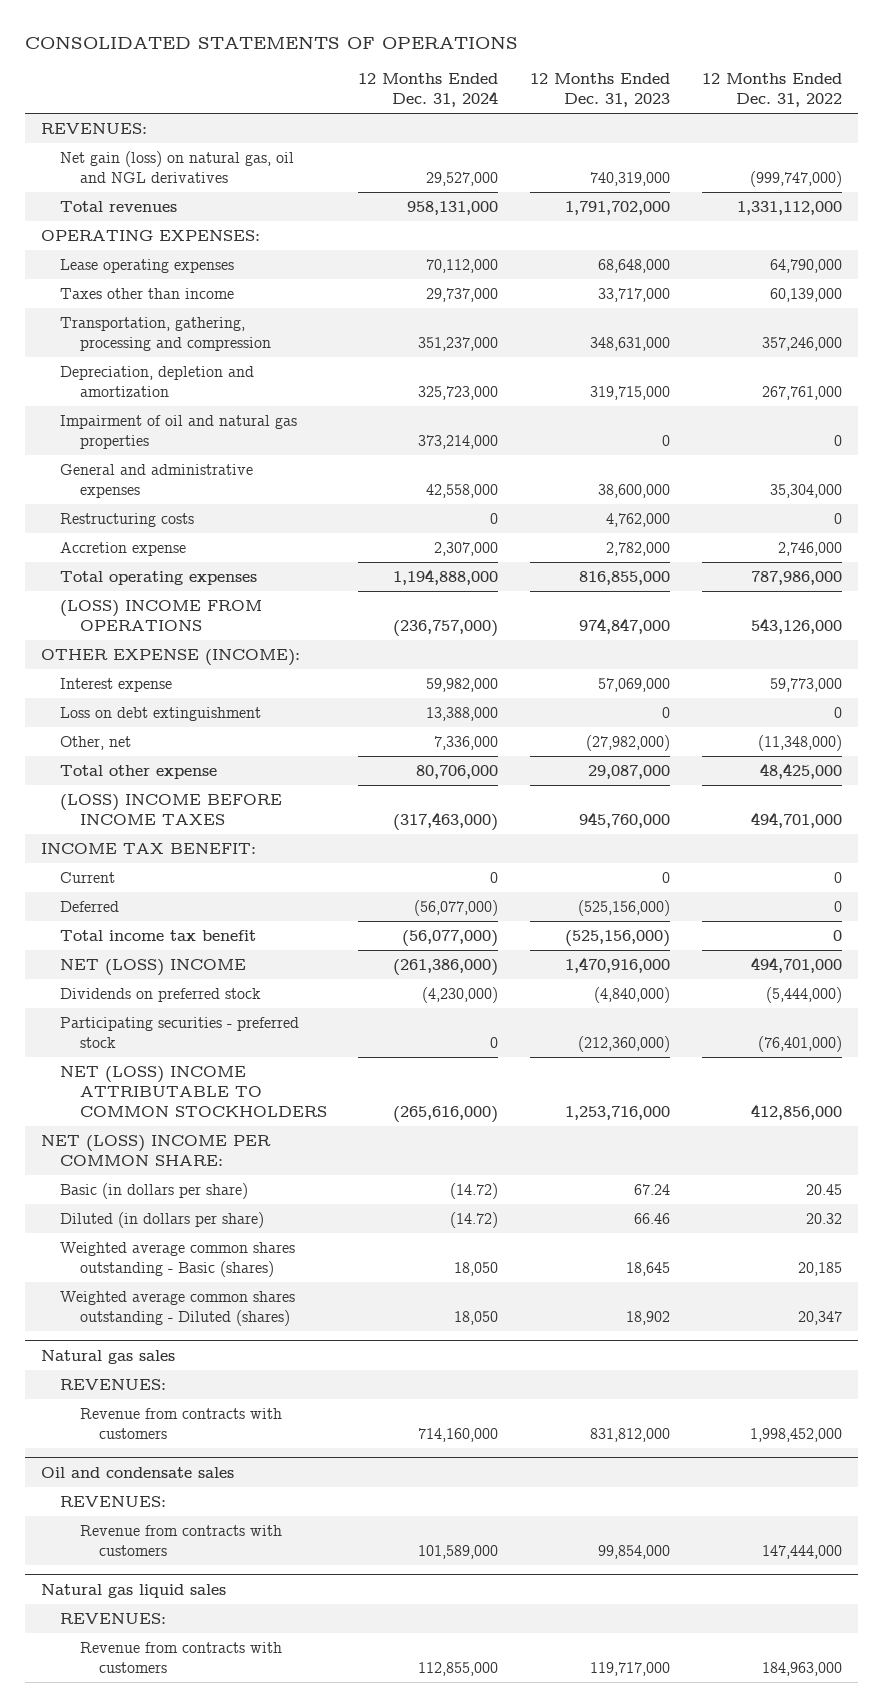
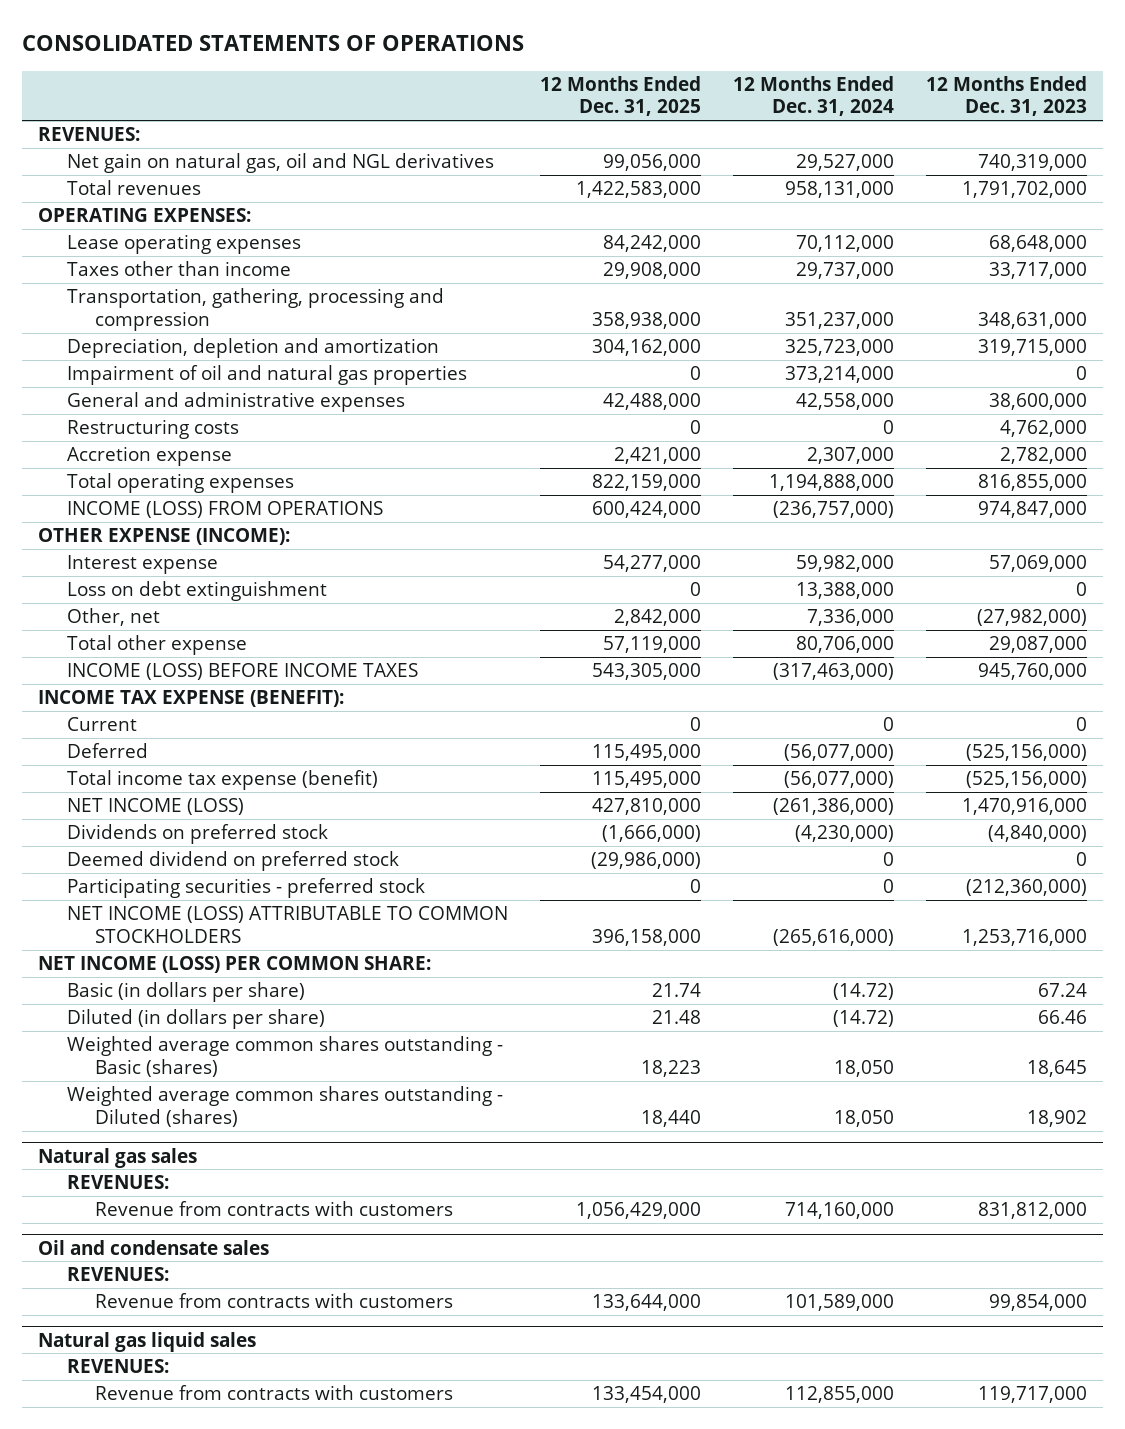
- | 12 Months Ended Dec. 31, 2024 | 12 Months Ended Dec. 31, 2023 | 12 Months Ended Dec. 31, 2022
+ | 12 Months Ended Dec. 31, 2025 | 12 Months Ended Dec. 31, 2024 | 12 Months Ended Dec. 31, 2023
- Net gain (loss) on natural gas, oil and NGL derivatives | 29,527,000 | 740,319,000 | (999,747,000)
+ Net gain on natural gas, oil and NGL derivatives | 99,056,000 | 29,527,000 | 740,319,000
- (LOSS) INCOME FROM OPERATIONS | (236,757,000) | 974,847,000 | 543,126,000
+ INCOME (LOSS) FROM OPERATIONS | 600,424,000 | (236,757,000) | 974,847,000
- (LOSS) INCOME BEFORE INCOME TAXES | (317,463,000) | 945,760,000 | 494,701,000
- INCOME TAX BENEFIT:
+ INCOME (LOSS) BEFORE INCOME TAXES | 543,305,000 | (317,463,000) | 945,760,000
+ INCOME TAX EXPENSE (BENEFIT):
- Total income tax benefit | (56,077,000) | (525,156,000) | 0
- NET (LOSS) INCOME | (261,386,000) | 1,470,916,000 | 494,701,000
+ Total income tax expense (benefit) | 115,495,000 | (56,077,000) | (525,156,000)
+ NET INCOME (LOSS) | 427,810,000 | (261,386,000) | 1,470,916,000
+ Deemed dividend on preferred stock | (29,986,000) | 0 | 0
- NET (LOSS) INCOME ATTRIBUTABLE TO COMMON STOCKHOLDERS | (265,616,000) | 1,253,716,000 | 412,856,000
- NET (LOSS) INCOME PER COMMON SHARE:
+ NET INCOME (LOSS) ATTRIBUTABLE TO COMMON STOCKHOLDERS | 396,158,000 | (265,616,000) | 1,253,716,000
+ NET INCOME (LOSS) PER COMMON SHARE:

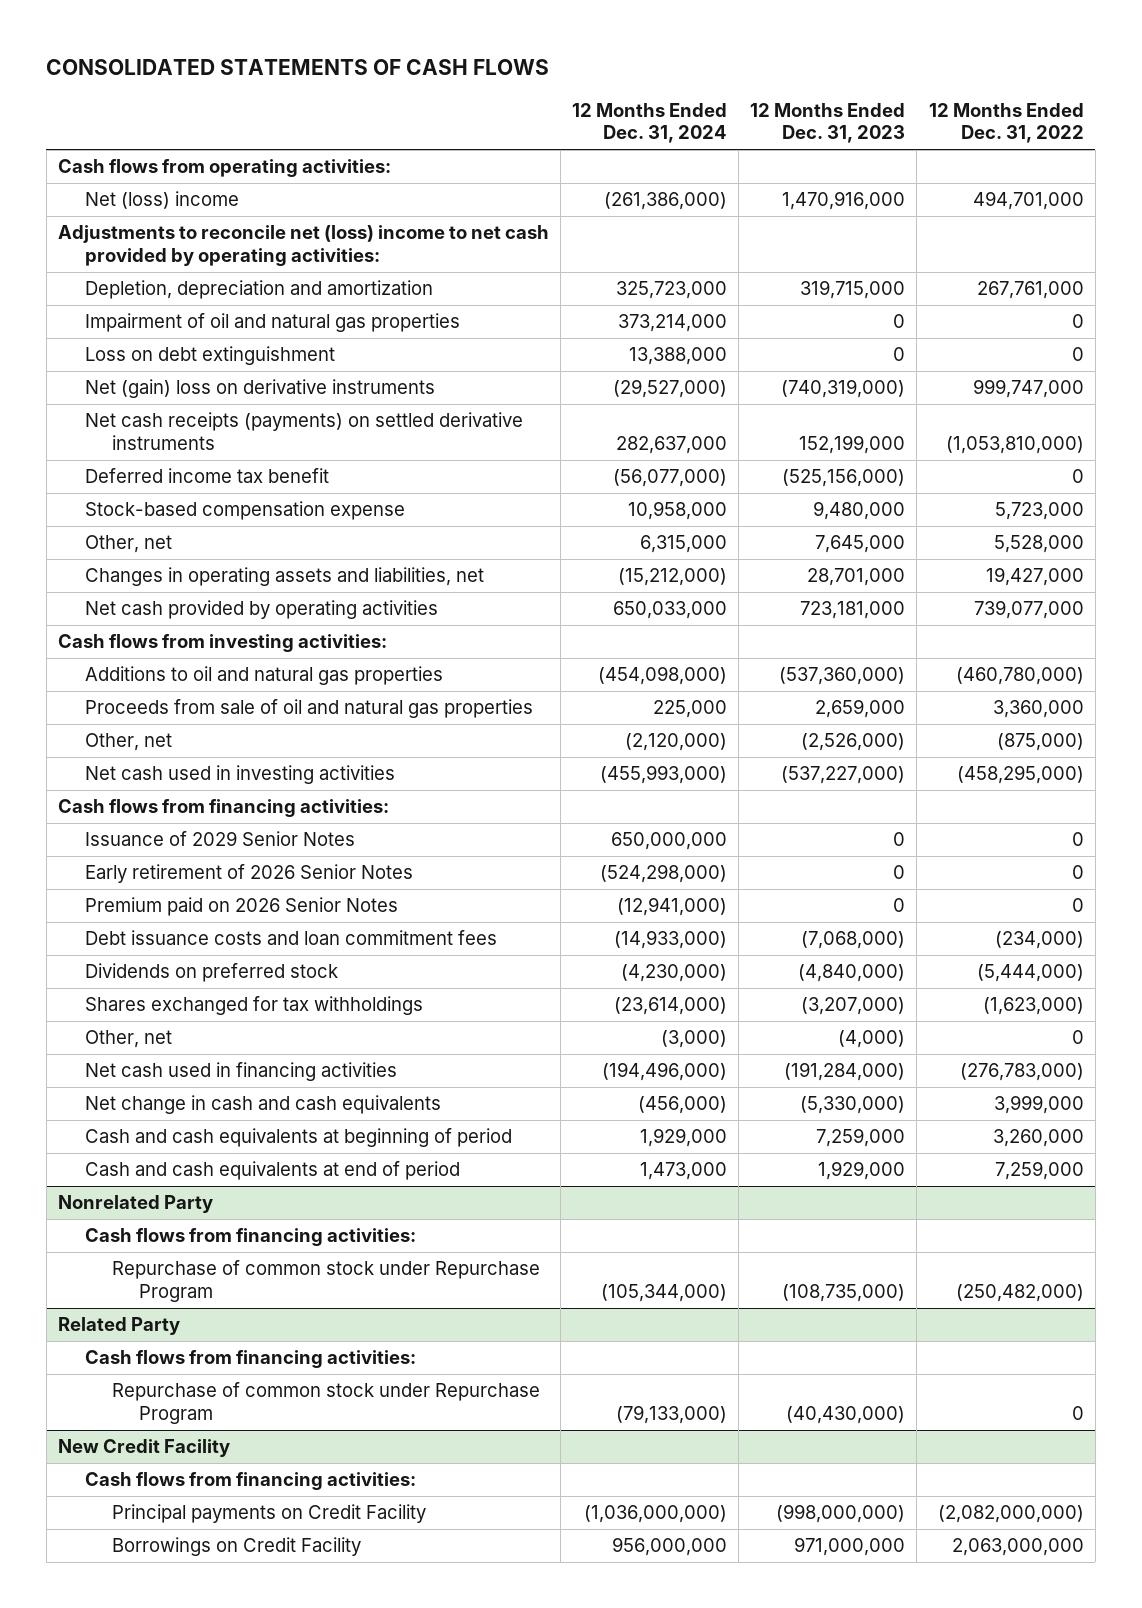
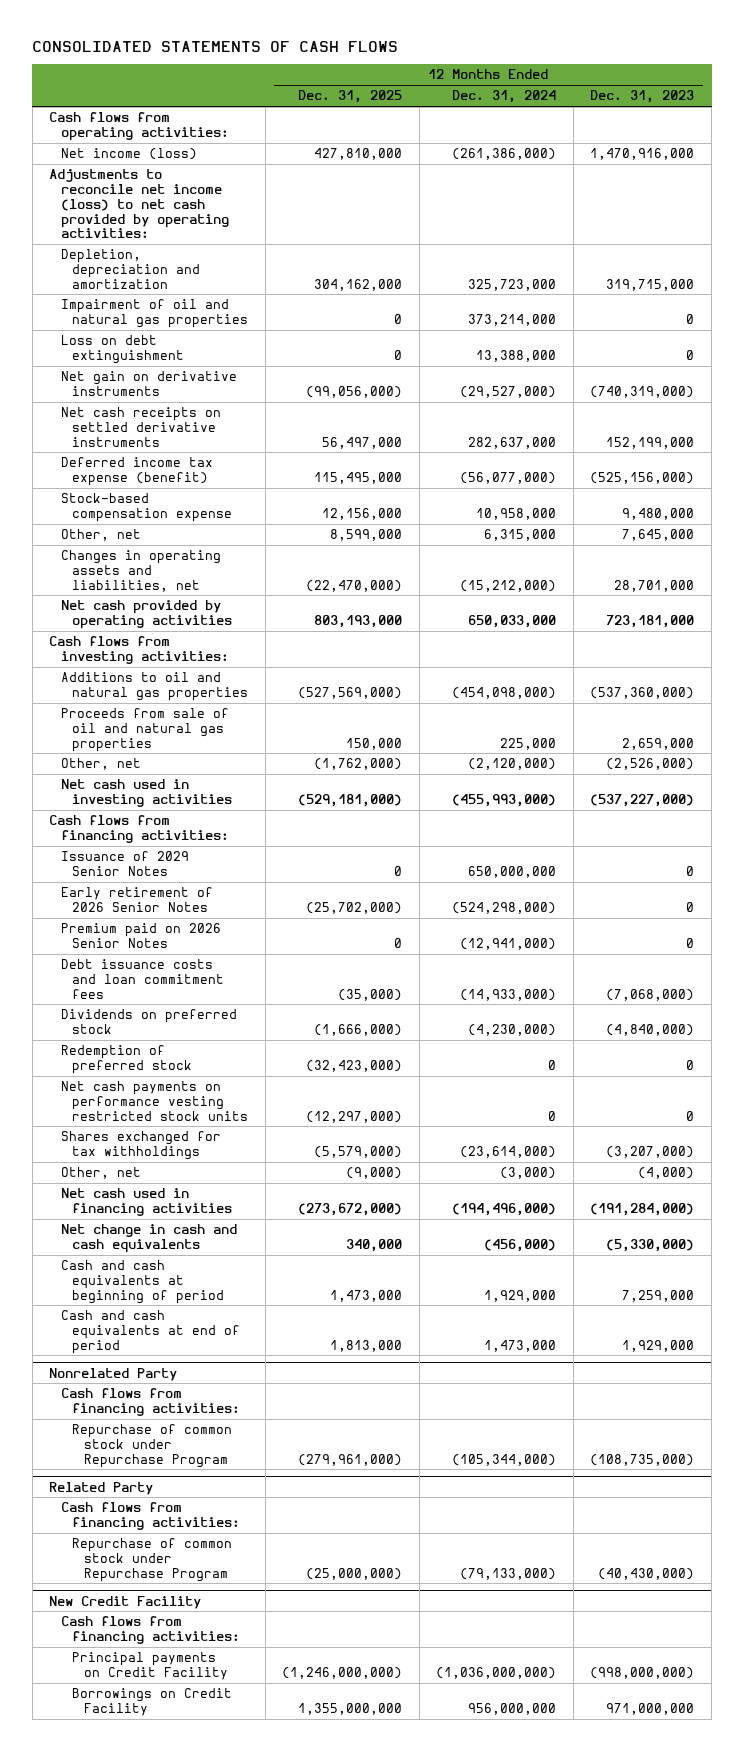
- | 12 Months Ended Dec. 31, 2024 | 12 Months Ended Dec. 31, 2023 | 12 Months Ended Dec. 31, 2022
+ | 12 Months Ended Dec. 31, 2025 | 12 Months Ended Dec. 31, 2024 | 12 Months Ended Dec. 31, 2023
- Net (loss) income | (261,386,000) | 1,470,916,000 | 494,701,000
- Adjustments to reconcile net (loss) income to net cash provided by operating activities:
+ Net income (loss) | 427,810,000 | (261,386,000) | 1,470,916,000
+ Adjustments to reconcile net income (loss) to net cash provided by operating activities:
- Net (gain) loss on derivative instruments | (29,527,000) | (740,319,000) | 999,747,000
- Net cash receipts (payments) on settled derivative instruments | 282,637,000 | 152,199,000 | (1,053,810,000)
- Deferred income tax benefit | (56,077,000) | (525,156,000) | 0
+ Net gain on derivative instruments | (99,056,000) | (29,527,000) | (740,319,000)
+ Net cash receipts on settled derivative instruments | 56,497,000 | 282,637,000 | 152,199,000
+ Deferred income tax expense (benefit) | 115,495,000 | (56,077,000) | (525,156,000)
+ Redemption of preferred stock | (32,423,000) | 0 | 0
+ Net cash payments on performance vesting restricted stock units | (12,297,000) | 0 | 0

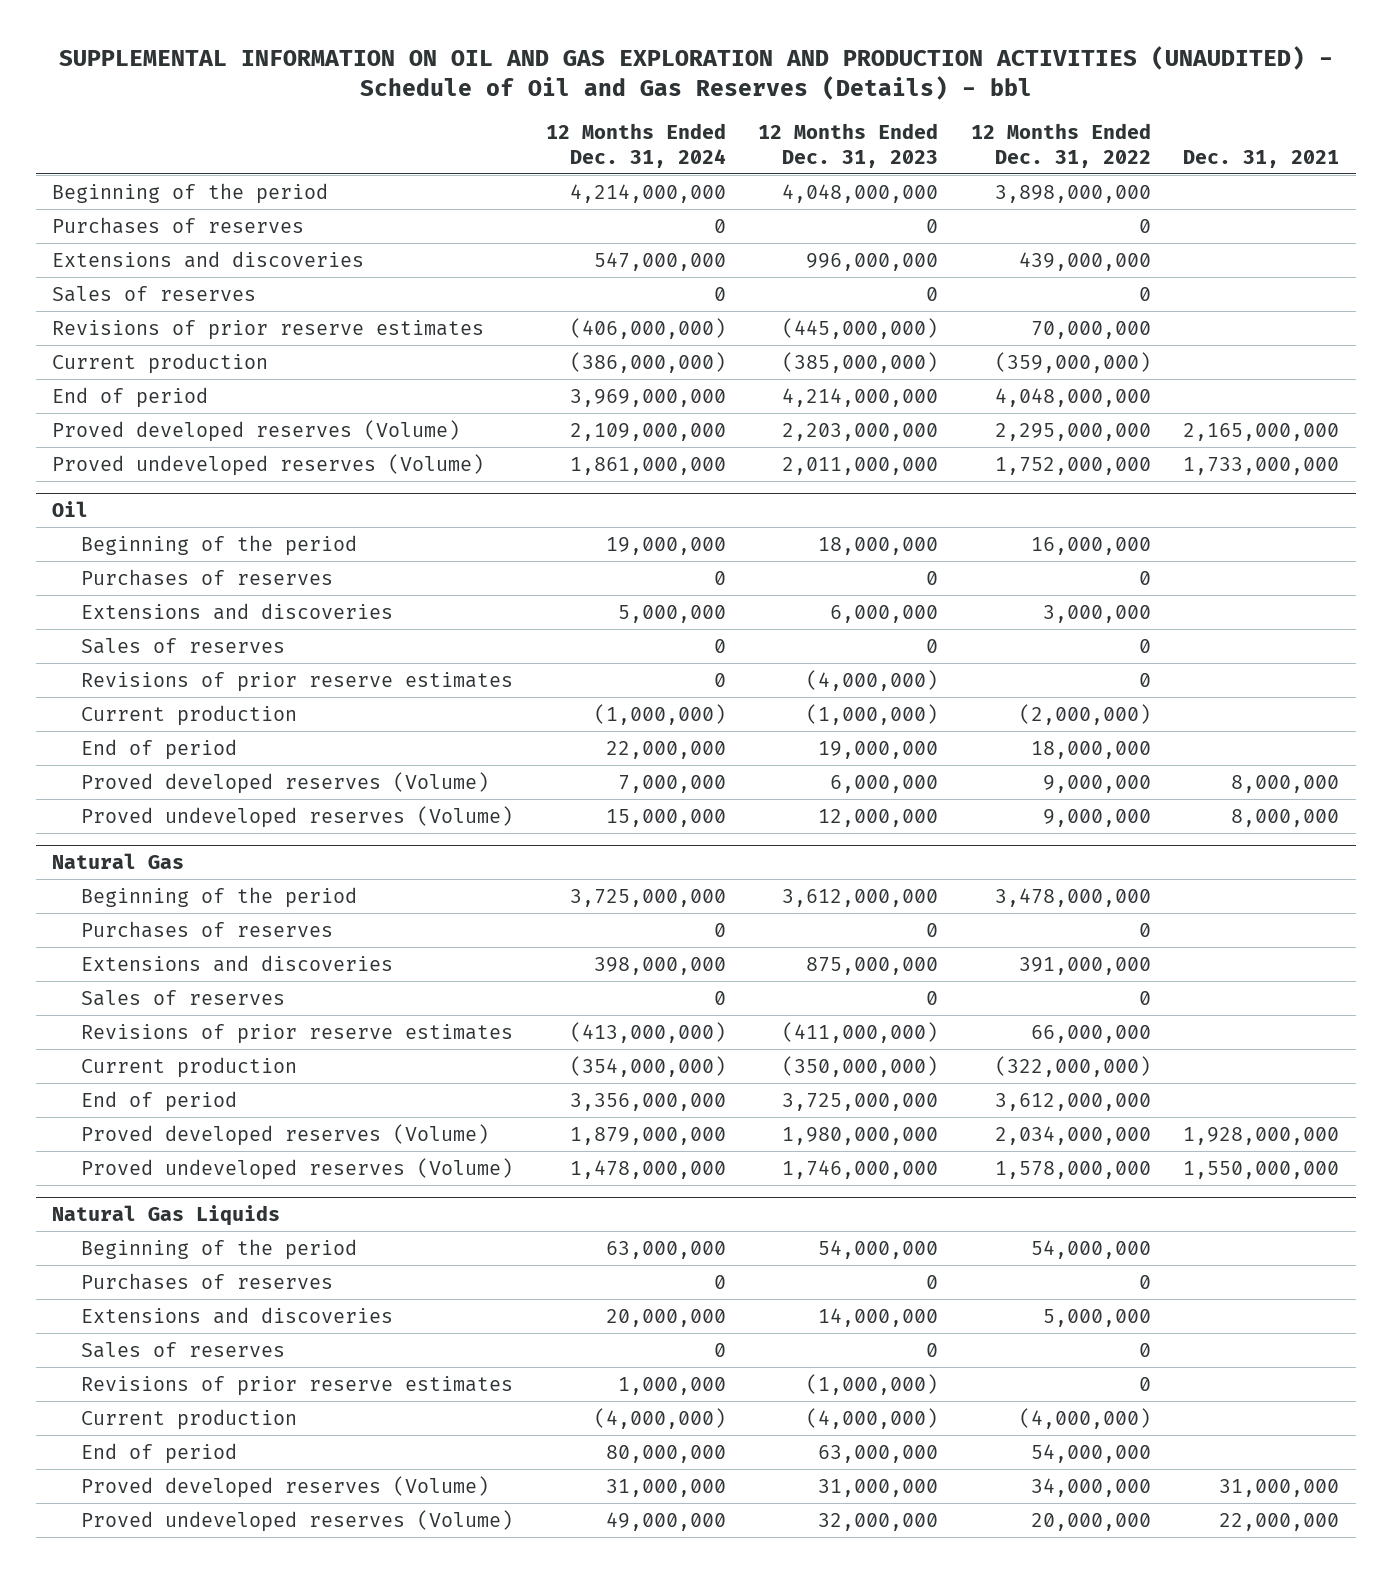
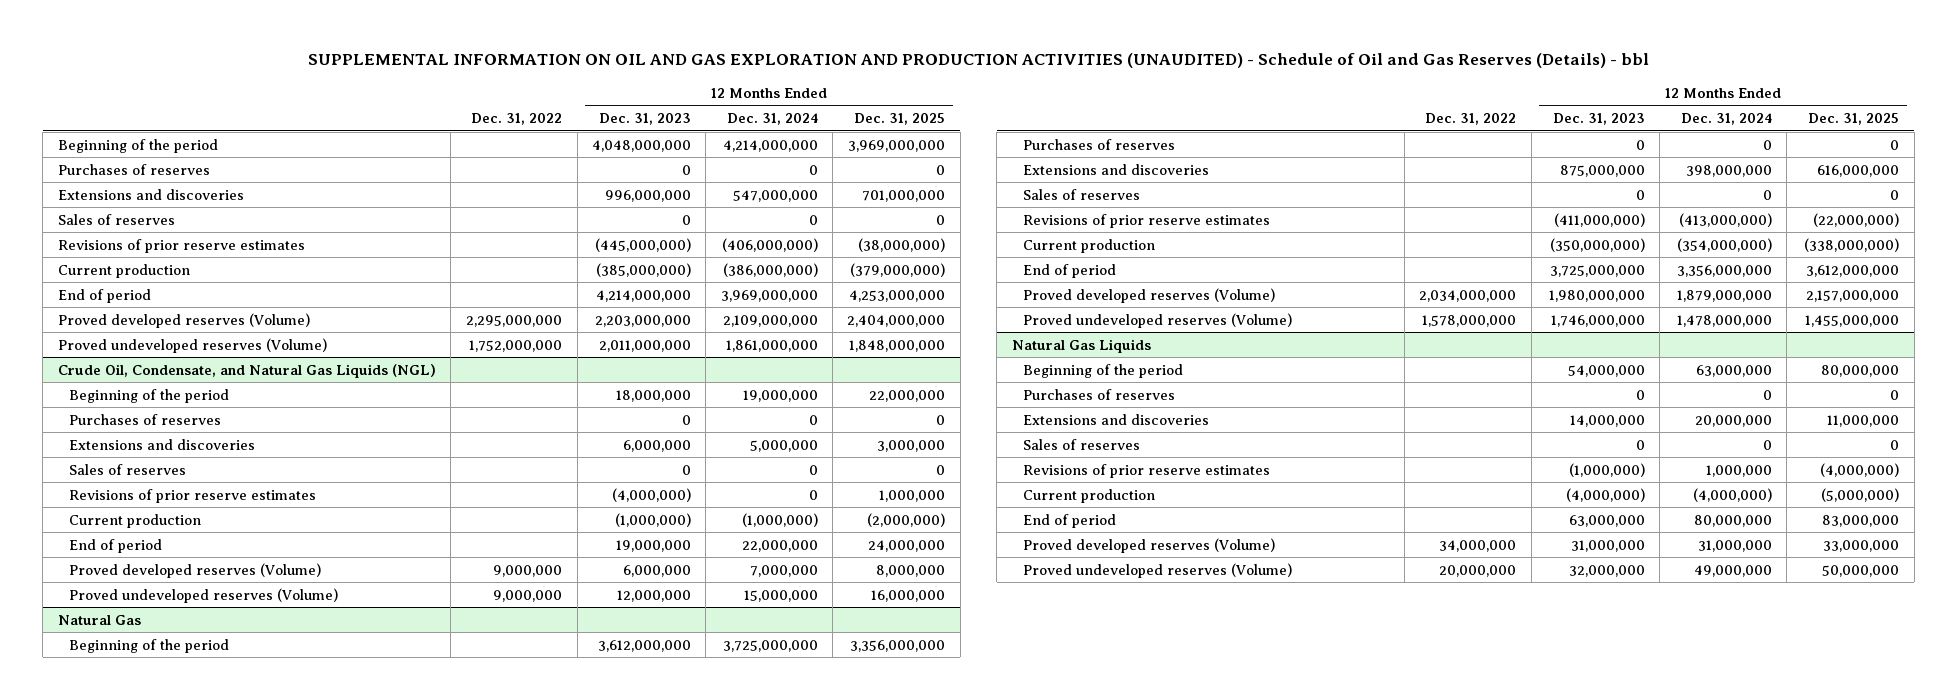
- | 12 Months Ended Dec. 31, 2024 | 12 Months Ended Dec. 31, 2023 | 12 Months Ended Dec. 31, 2022 | Dec. 31, 2021
+ | Dec. 31, 2022 | 12 Months Ended Dec. 31, 2023 | 12 Months Ended Dec. 31, 2024 | 12 Months Ended Dec. 31, 2025
- Oil
+ Crude Oil, Condensate, and Natural Gas Liquids (NGL)

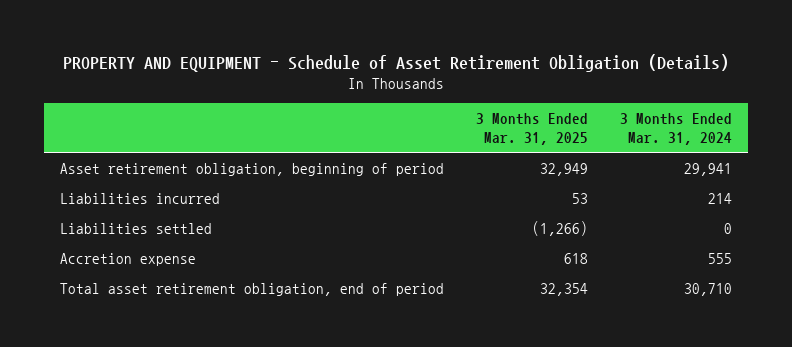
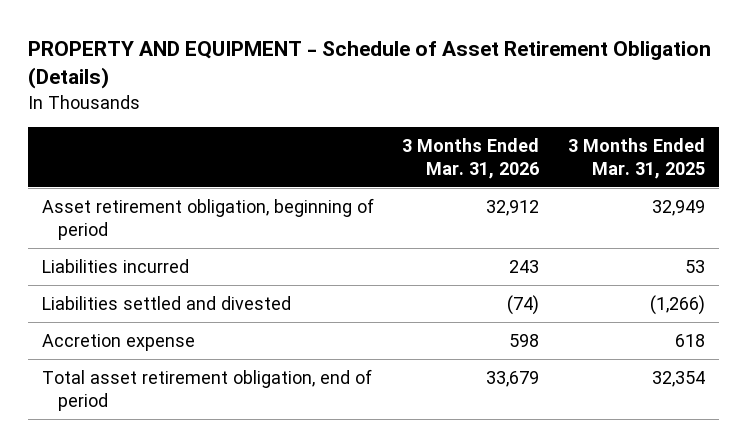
- | 3 Months Ended Mar. 31, 2025 | 3 Months Ended Mar. 31, 2024
+ | 3 Months Ended Mar. 31, 2026 | 3 Months Ended Mar. 31, 2025
- Liabilities settled | (1,266) | 0
+ Liabilities settled and divested | (74) | (1,266)

